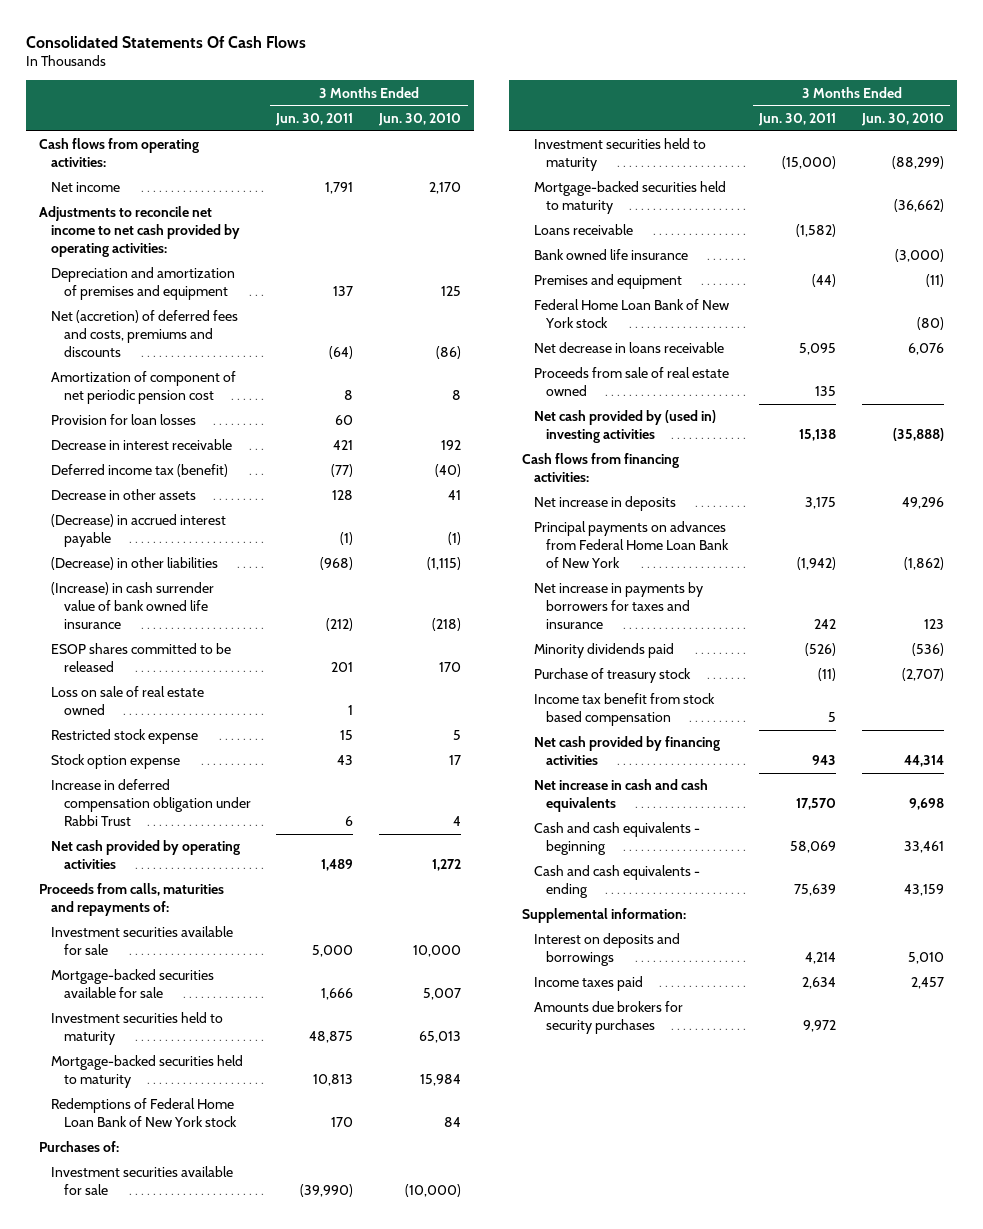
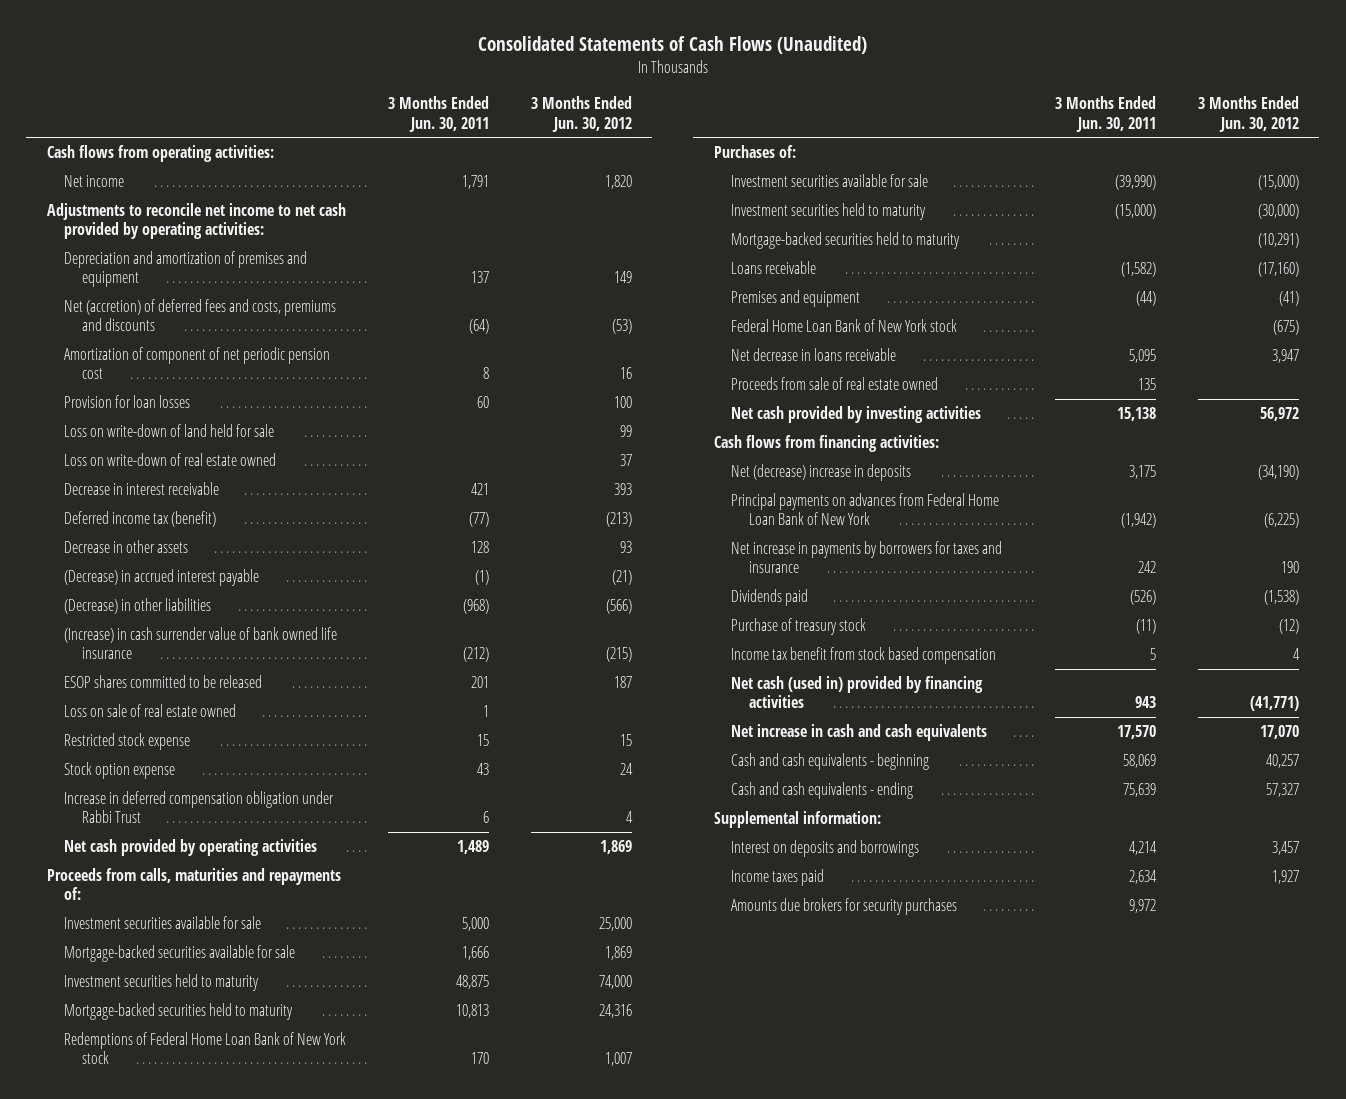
- Consolidated Statements Of Cash Flows
+ Consolidated Statements of Cash Flows (Unaudited)
- | 3 Months Ended Jun. 30, 2011 | 3 Months Ended Jun. 30, 2010
+ | 3 Months Ended Jun. 30, 2011 | 3 Months Ended Jun. 30, 2012
+ Loss on write-down of land held for sale | | 99
+ Loss on write-down of real estate owned | | 37
- Bank owned life insurance | | (3,000)
- Net cash provided by (used in) investing activities | 15,138 | (35,888)
+ Net cash provided by investing activities | 15,138 | 56,972
- Net increase in deposits | 3,175 | 49,296
+ Net (decrease) increase in deposits | 3,175 | (34,190)
- Minority dividends paid | (526) | (536)
+ Dividends paid | (526) | (1,538)
- Net cash provided by financing activities | 943 | 44,314
+ Net cash (used in) provided by financing activities | 943 | (41,771)

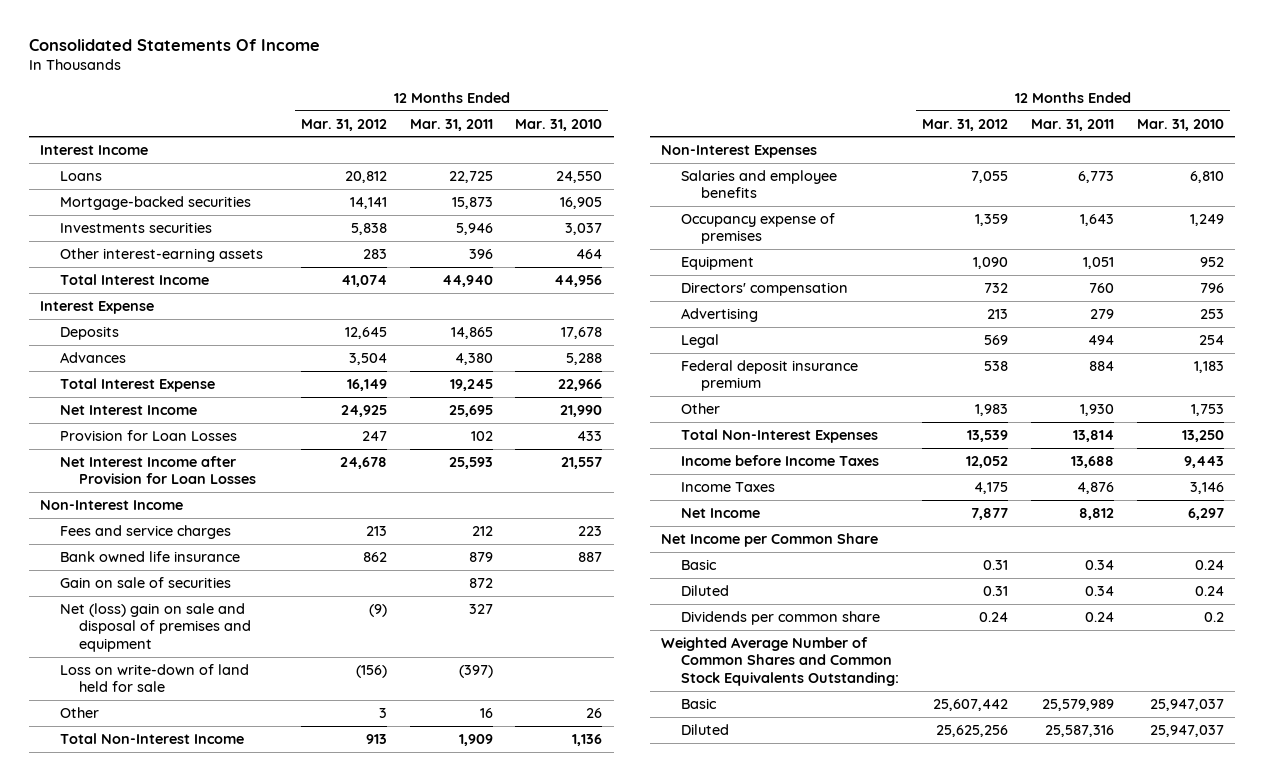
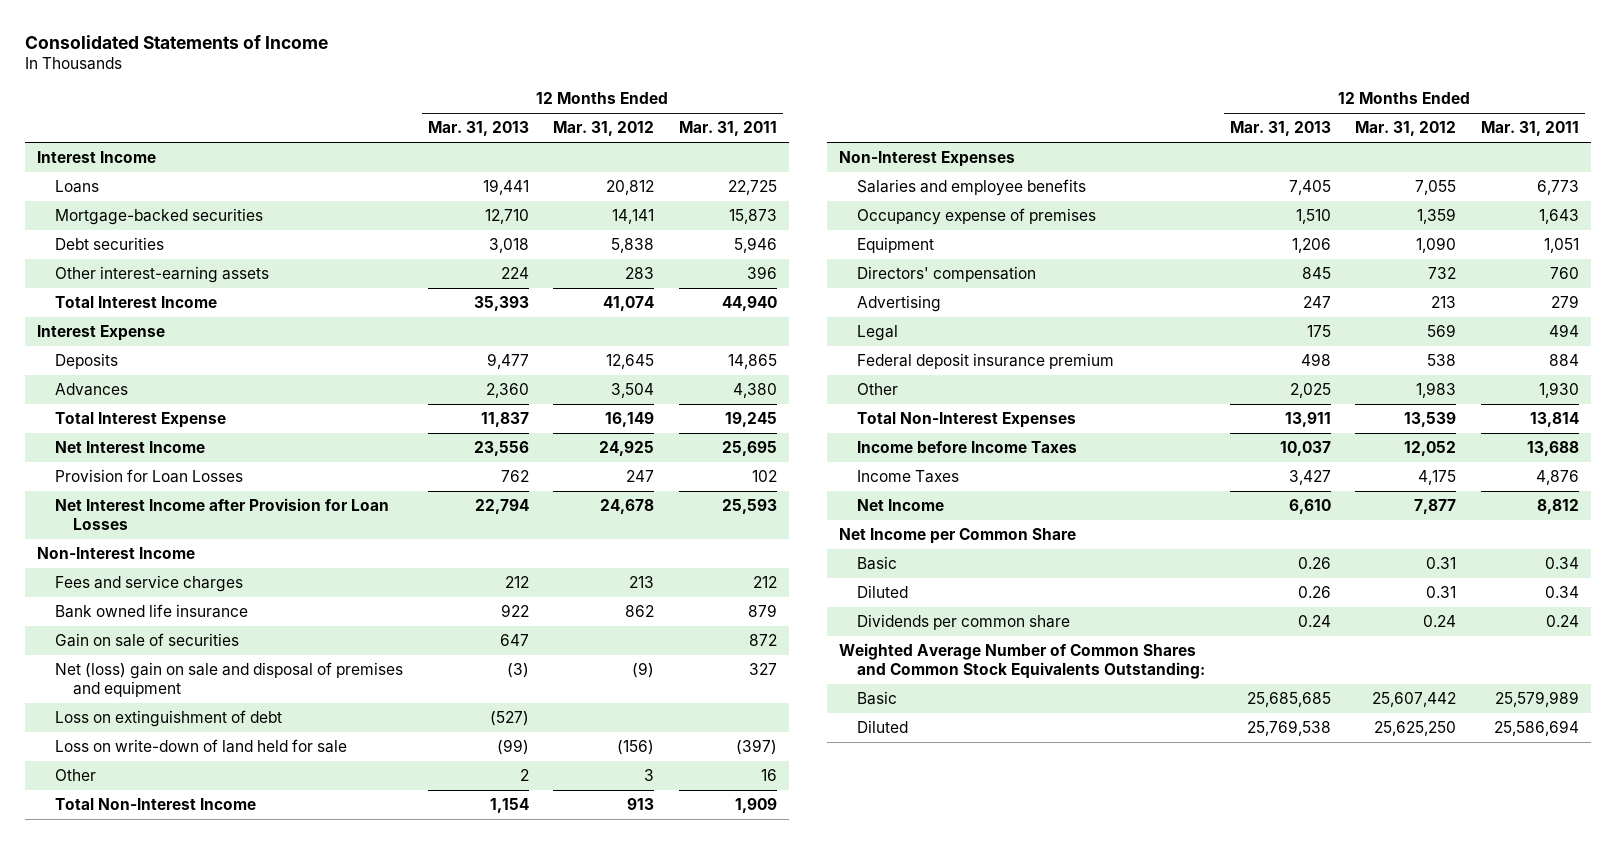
- Consolidated Statements Of Income
+ Consolidated Statements of Income
- | 12 Months Ended Mar. 31, 2012 | 12 Months Ended Mar. 31, 2011 | 12 Months Ended Mar. 31, 2010
+ | 12 Months Ended Mar. 31, 2013 | 12 Months Ended Mar. 31, 2012 | 12 Months Ended Mar. 31, 2011
- Investments securities | 5,838 | 5,946 | 3,037
+ Debt securities | 3,018 | 5,838 | 5,946
+ Loss on extinguishment of debt | (527) | |
- Diluted | 25,625,256 | 25,587,316 | 25,947,037
+ Diluted | 25,769,538 | 25,625,250 | 25,586,694

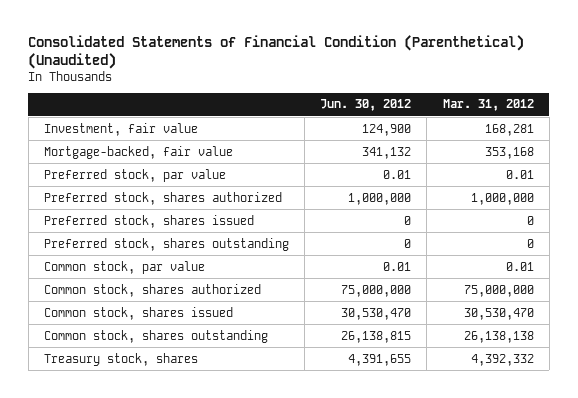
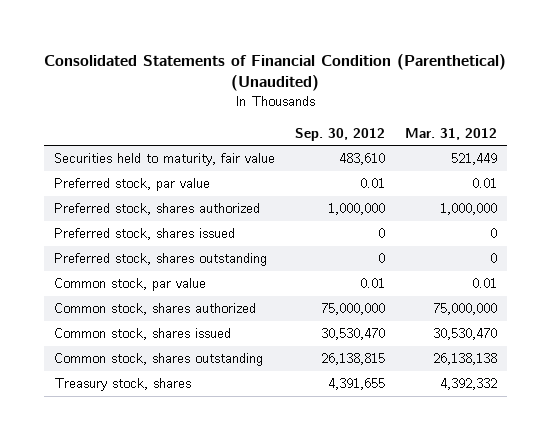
- | Jun. 30, 2012 | Mar. 31, 2012
+ | Sep. 30, 2012 | Mar. 31, 2012
- Investment, fair value | 124,900 | 168,281
- Mortgage-backed, fair value | 341,132 | 353,168
+ Securities held to maturity, fair value | 483,610 | 521,449

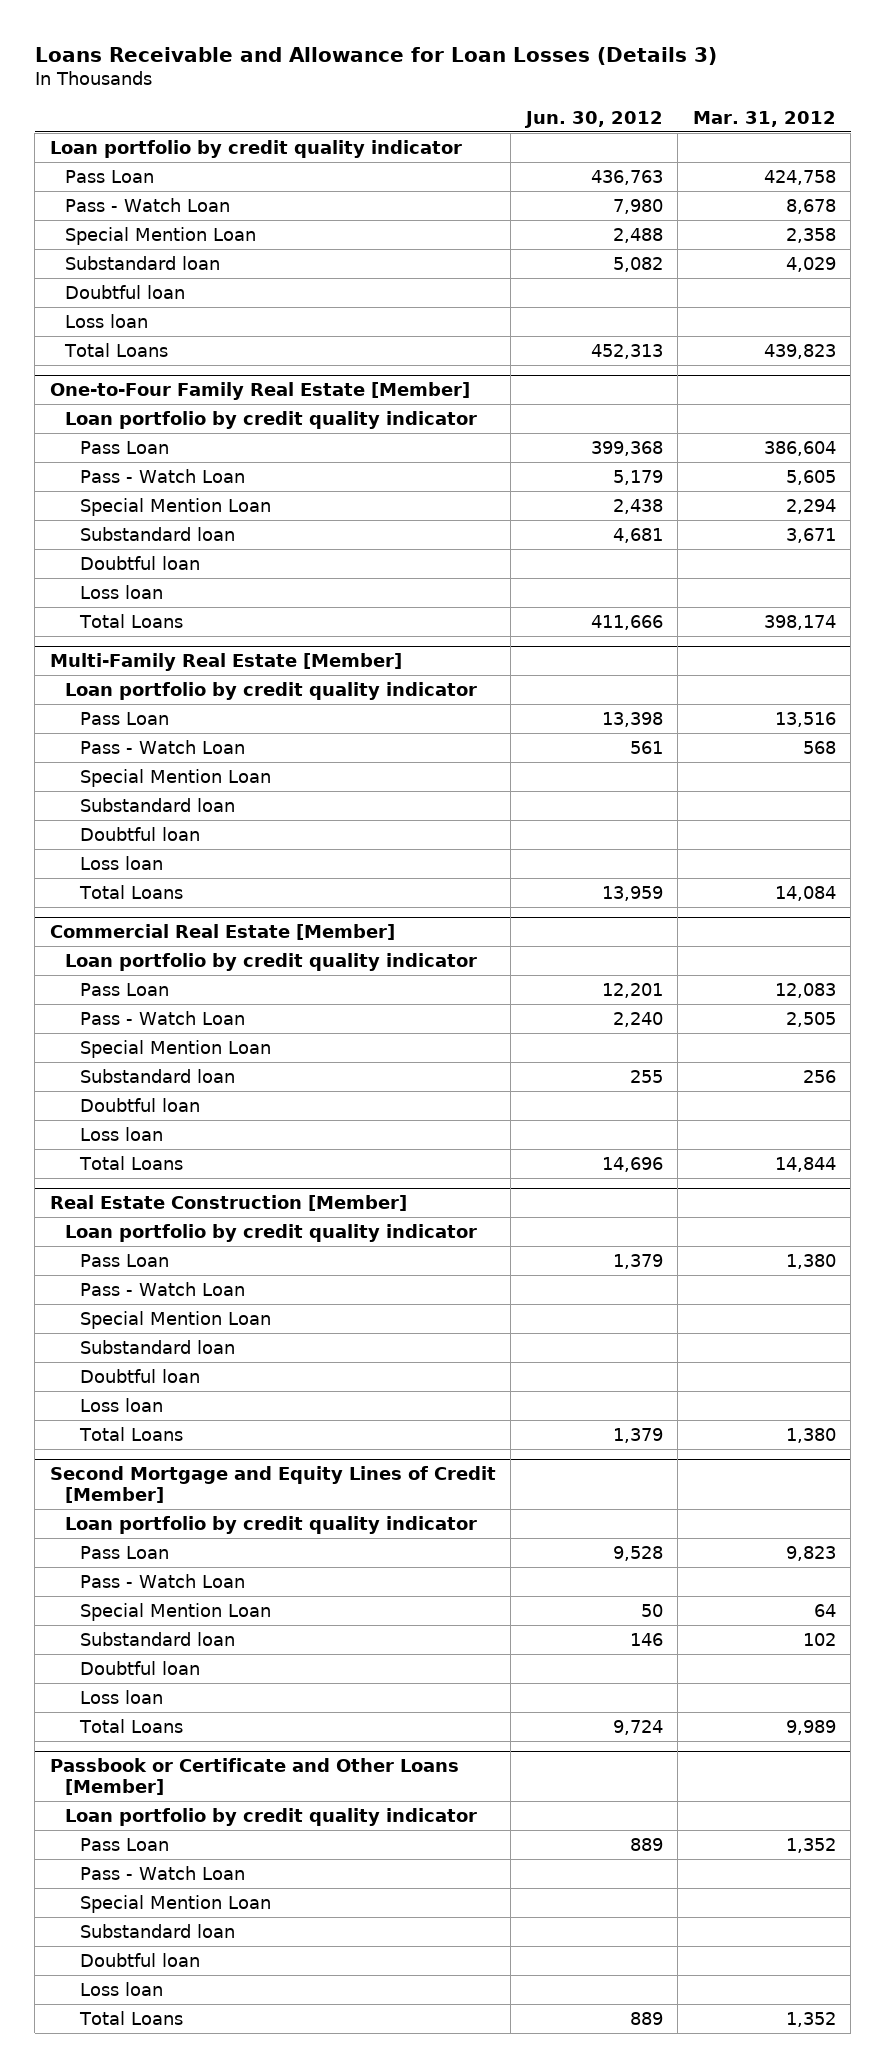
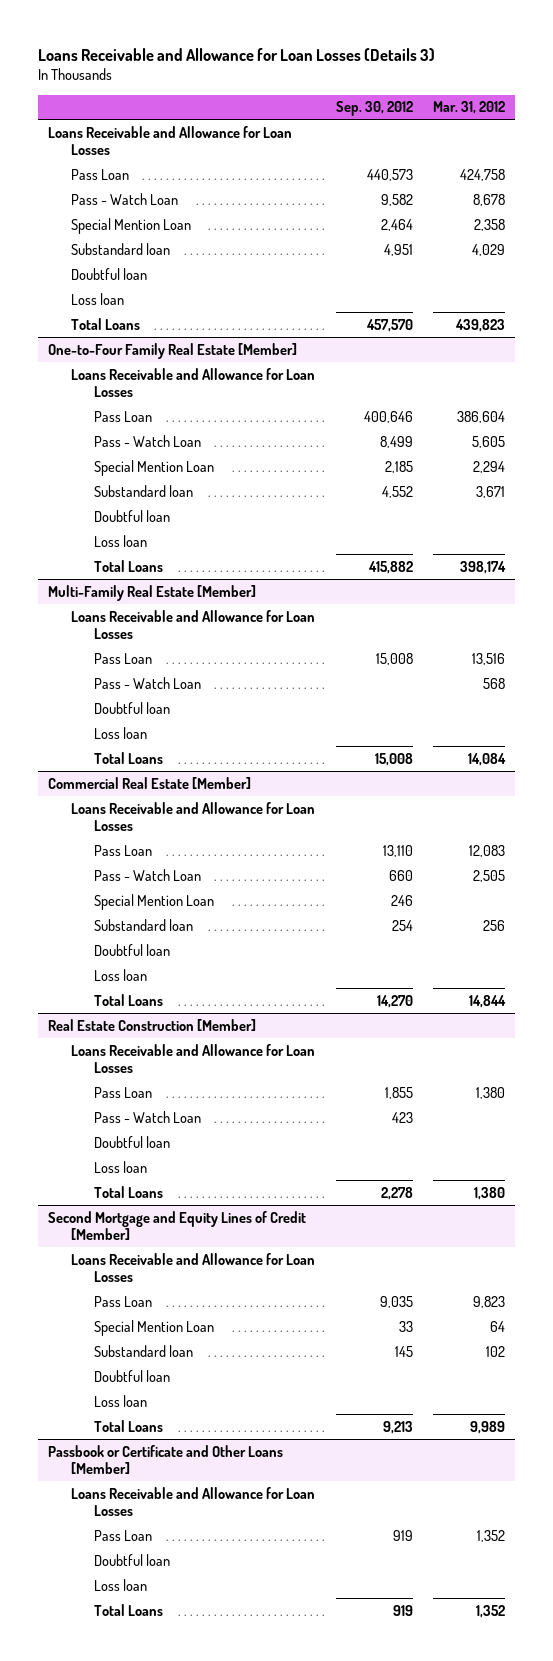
- | Jun. 30, 2012 | Mar. 31, 2012
+ | Sep. 30, 2012 | Mar. 31, 2012
- Loan portfolio by credit quality indicator
+ Loans Receivable and Allowance for Loan Losses
@ One-to-Four Family Real Estate [Member]
- Loan portfolio by credit quality indicator
+ Loans Receivable and Allowance for Loan Losses
@ Multi-Family Real Estate [Member]
- Loan portfolio by credit quality indicator
+ Loans Receivable and Allowance for Loan Losses
- Special Mention Loan
- Substandard loan
@ Commercial Real Estate [Member]
- Loan portfolio by credit quality indicator
+ Loans Receivable and Allowance for Loan Losses
@ Real Estate Construction [Member]
- Loan portfolio by credit quality indicator
+ Loans Receivable and Allowance for Loan Losses
- Special Mention Loan
- Substandard loan
@ Second Mortgage and Equity Lines of Credit [Member]
- Loan portfolio by credit quality indicator
+ Loans Receivable and Allowance for Loan Losses
- Pass - Watch Loan
@ Passbook or Certificate and Other Loans [Member]
- Loan portfolio by credit quality indicator
+ Loans Receivable and Allowance for Loan Losses
- Pass - Watch Loan
- Special Mention Loan
- Substandard loan

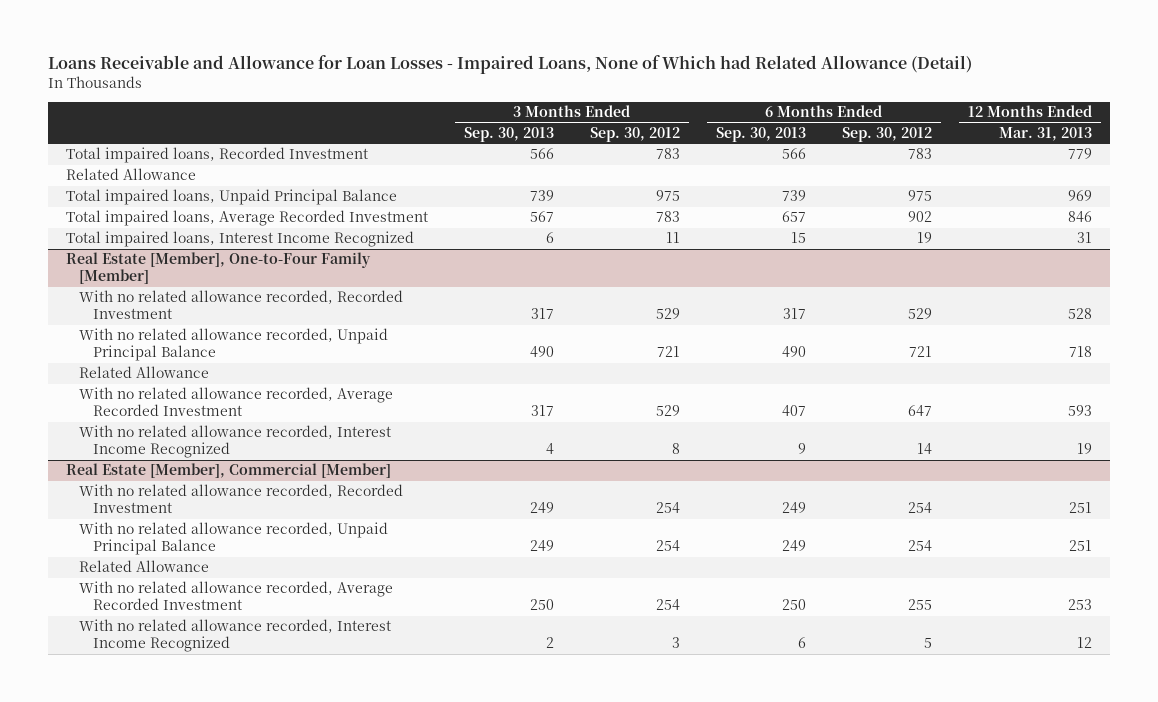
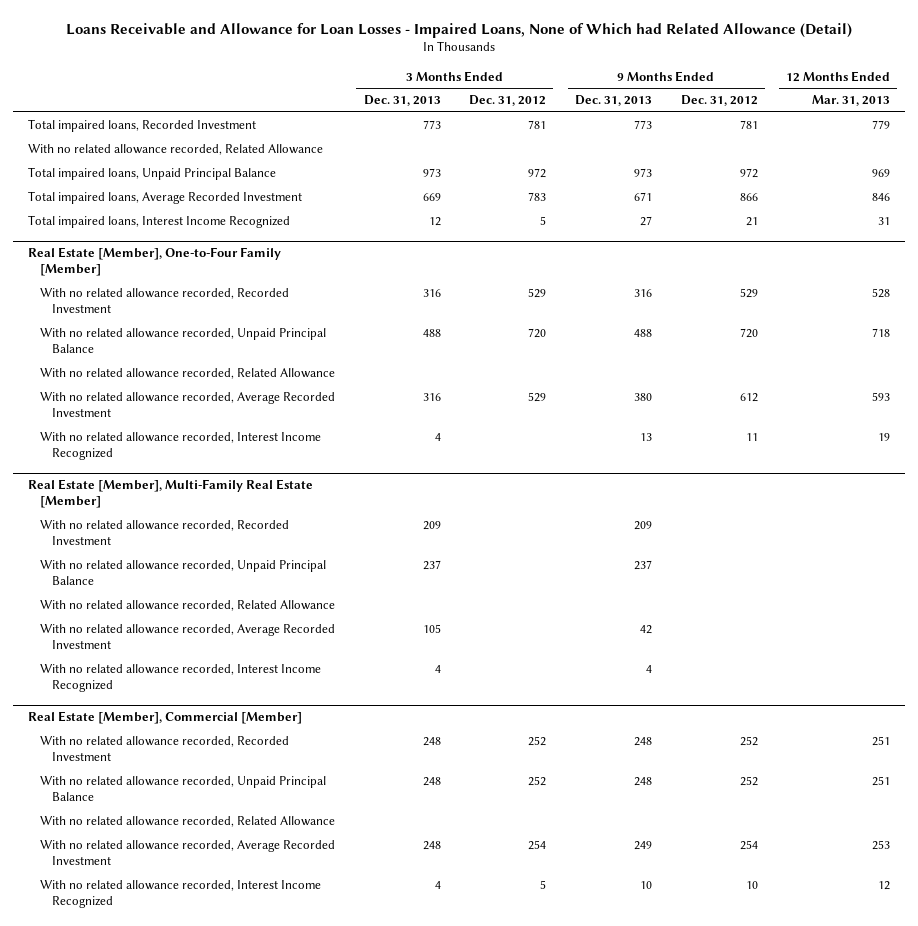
- | 3 Months Ended Sep. 30, 2013 | 3 Months Ended Sep. 30, 2012 | 6 Months Ended Sep. 30, 2013 | 6 Months Ended Sep. 30, 2012 | 12 Months Ended Mar. 31, 2013
+ | 3 Months Ended Dec. 31, 2013 | 3 Months Ended Dec. 31, 2012 | 9 Months Ended Dec. 31, 2013 | 9 Months Ended Dec. 31, 2012 | 12 Months Ended Mar. 31, 2013
- Related Allowance
+ With no related allowance recorded, Related Allowance
@ Real Estate [Member], One-to-Four Family [Member]
- Related Allowance
+ With no related allowance recorded, Related Allowance
+ Real Estate [Member], Multi-Family Real Estate [Member]
+ With no related allowance recorded, Recorded Investment | 209 | | 209 | |
+ With no related allowance recorded, Unpaid Principal Balance | 237 | | 237 | |
+ With no related allowance recorded, Related Allowance
+ With no related allowance recorded, Average Recorded Investment | 105 | | 42 | |
+ With no related allowance recorded, Interest Income Recognized | 4 | | 4 | |
@ Real Estate [Member], Commercial [Member]
- Related Allowance
+ With no related allowance recorded, Related Allowance

